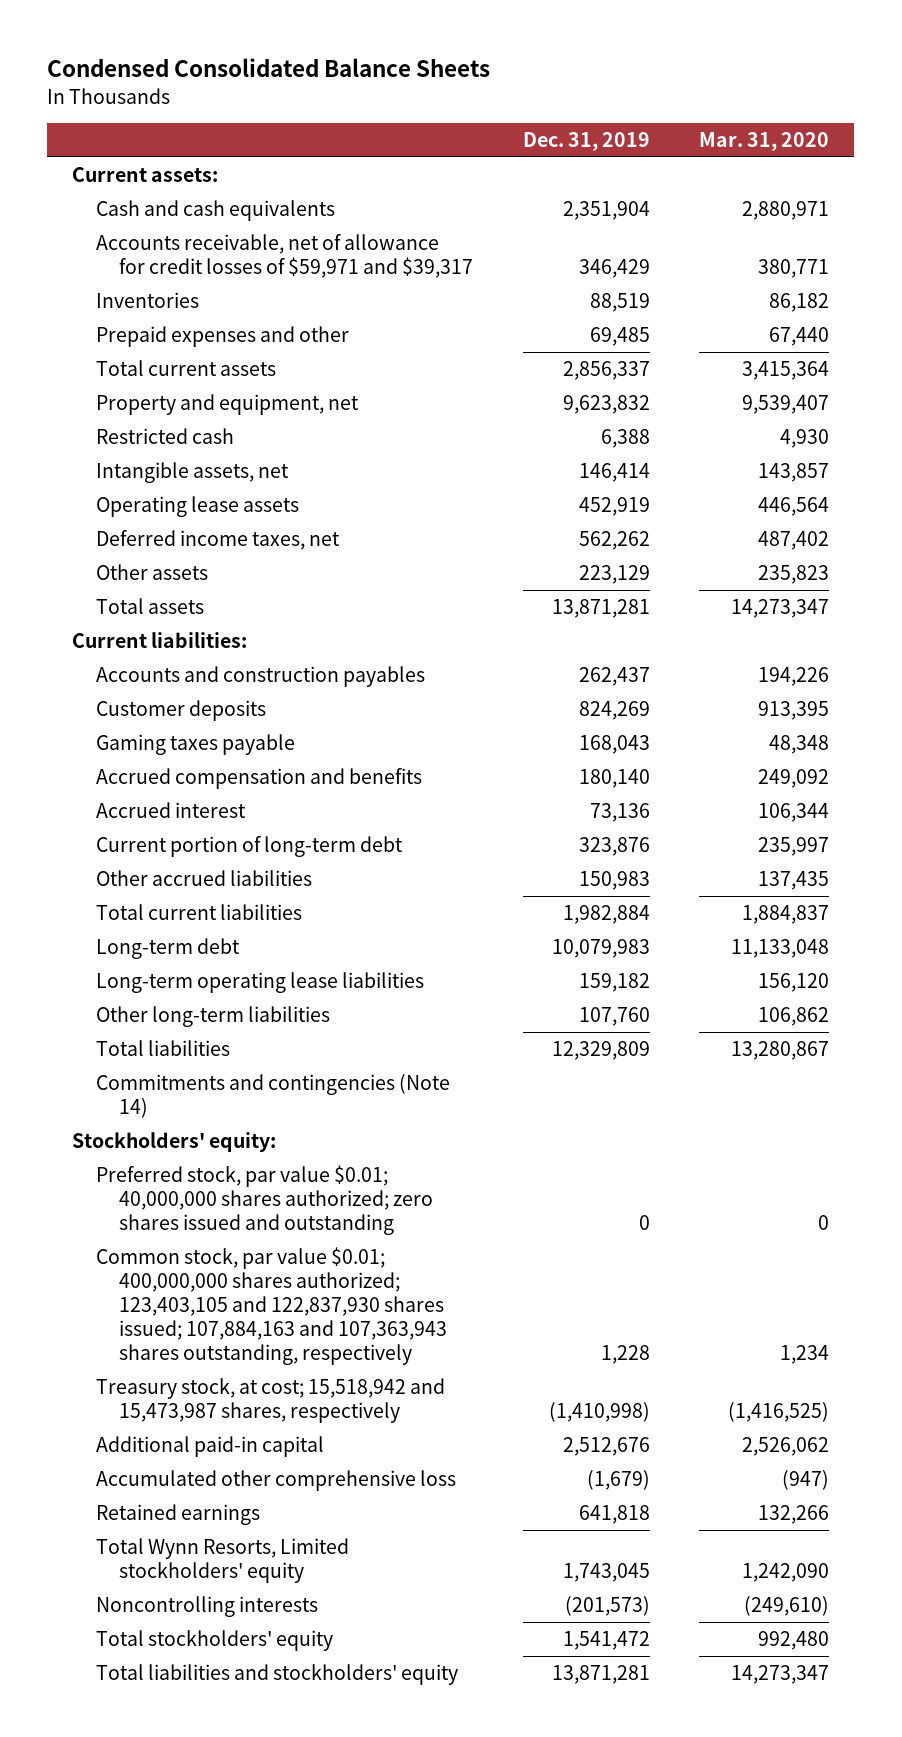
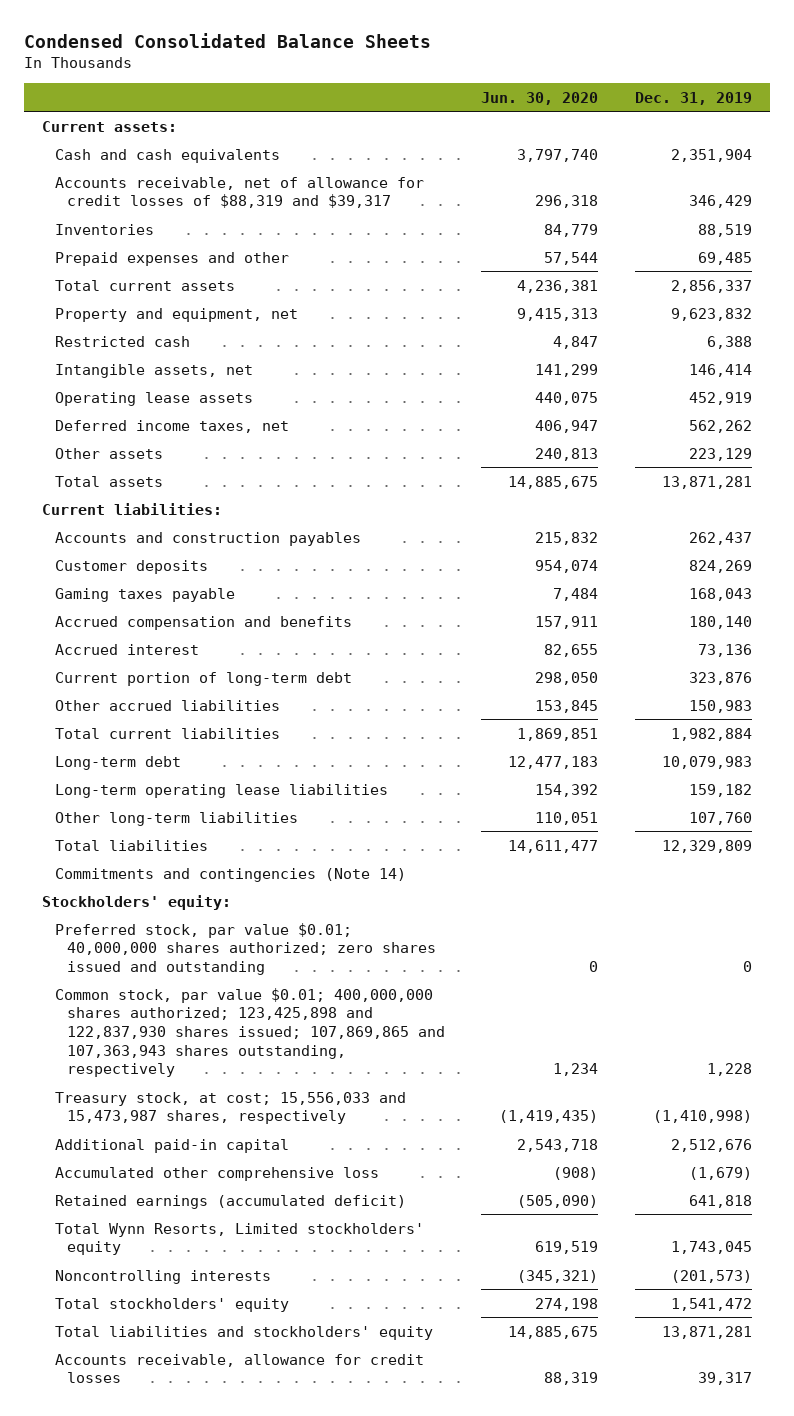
- | Dec. 31, 2019 | Mar. 31, 2020
+ | Jun. 30, 2020 | Dec. 31, 2019
- Accounts receivable, net of allowance for credit losses of $59,971 and $39,317 | 346,429 | 380,771
+ Accounts receivable, net of allowance for credit losses of $88,319 and $39,317 | 296,318 | 346,429
- Common stock, par value $0.01; 400,000,000 shares authorized; 123,403,105 and 122,837,930 shares issued; 107,884,163 and 107,363,943 shares outstanding, respectively | 1,228 | 1,234
- Treasury stock, at cost; 15,518,942 and 15,473,987 shares, respectively | (1,410,998) | (1,416,525)
+ Common stock, par value $0.01; 400,000,000 shares authorized; 123,425,898 and 122,837,930 shares issued; 107,869,865 and 107,363,943 shares outstanding, respectively | 1,234 | 1,228
+ Treasury stock, at cost; 15,556,033 and 15,473,987 shares, respectively | (1,419,435) | (1,410,998)
- Retained earnings | 641,818 | 132,266
+ Retained earnings (accumulated deficit) | (505,090) | 641,818
+ Accounts receivable, allowance for credit losses | 88,319 | 39,317

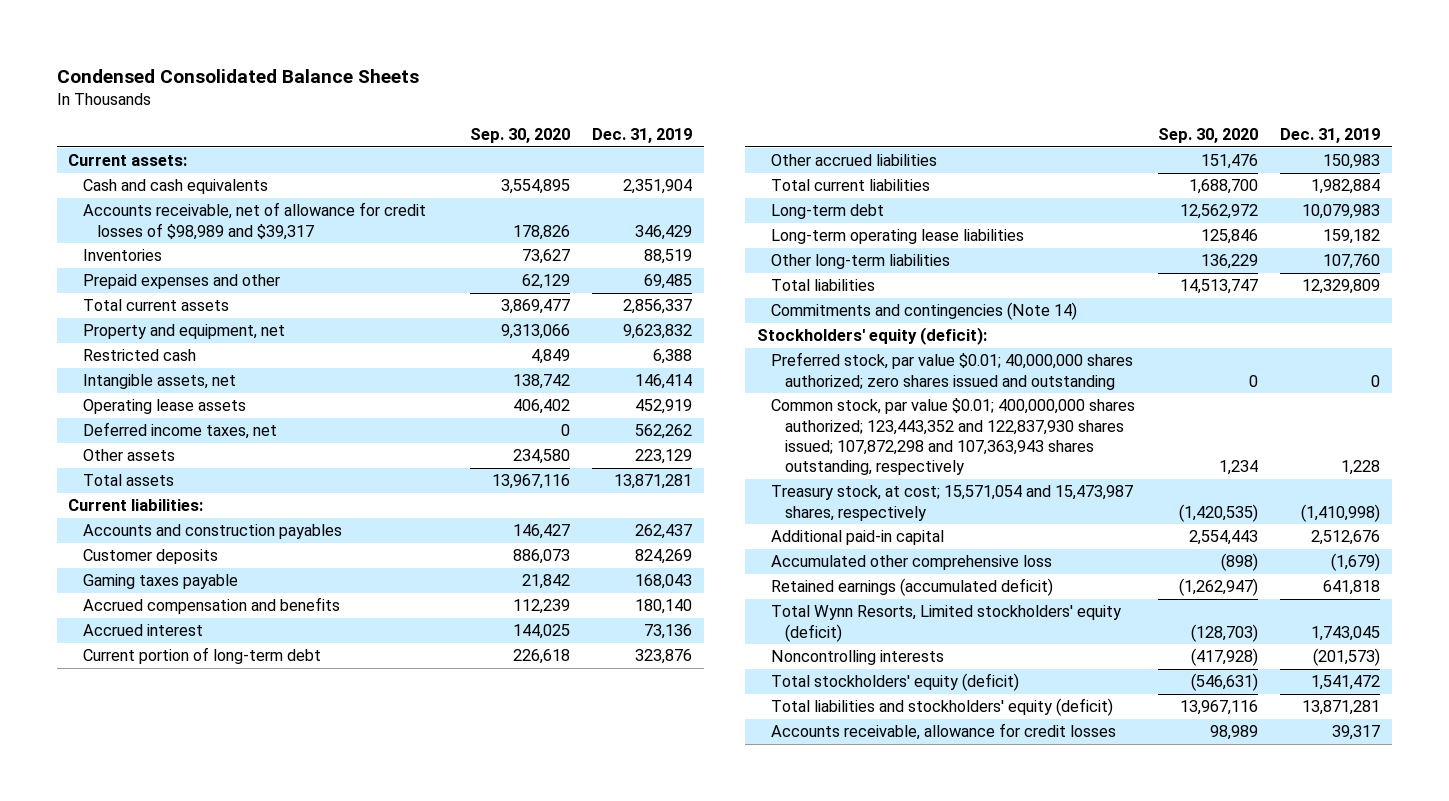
- | Jun. 30, 2020 | Dec. 31, 2019
+ | Sep. 30, 2020 | Dec. 31, 2019
- Accounts receivable, net of allowance for credit losses of $88,319 and $39,317 | 296,318 | 346,429
+ Accounts receivable, net of allowance for credit losses of $98,989 and $39,317 | 178,826 | 346,429
- Stockholders' equity:
+ Stockholders' equity (deficit):
- Common stock, par value $0.01; 400,000,000 shares authorized; 123,425,898 and 122,837,930 shares issued; 107,869,865 and 107,363,943 shares outstanding, respectively | 1,234 | 1,228
- Treasury stock, at cost; 15,556,033 and 15,473,987 shares, respectively | (1,419,435) | (1,410,998)
+ Common stock, par value $0.01; 400,000,000 shares authorized; 123,443,352 and 122,837,930 shares issued; 107,872,298 and 107,363,943 shares outstanding, respectively | 1,234 | 1,228
+ Treasury stock, at cost; 15,571,054 and 15,473,987 shares, respectively | (1,420,535) | (1,410,998)
- Total Wynn Resorts, Limited stockholders' equity | 619,519 | 1,743,045
+ Total Wynn Resorts, Limited stockholders' equity (deficit) | (128,703) | 1,743,045
- Total stockholders' equity | 274,198 | 1,541,472
- Total liabilities and stockholders' equity | 14,885,675 | 13,871,281
+ Total stockholders' equity (deficit) | (546,631) | 1,541,472
+ Total liabilities and stockholders' equity (deficit) | 13,967,116 | 13,871,281

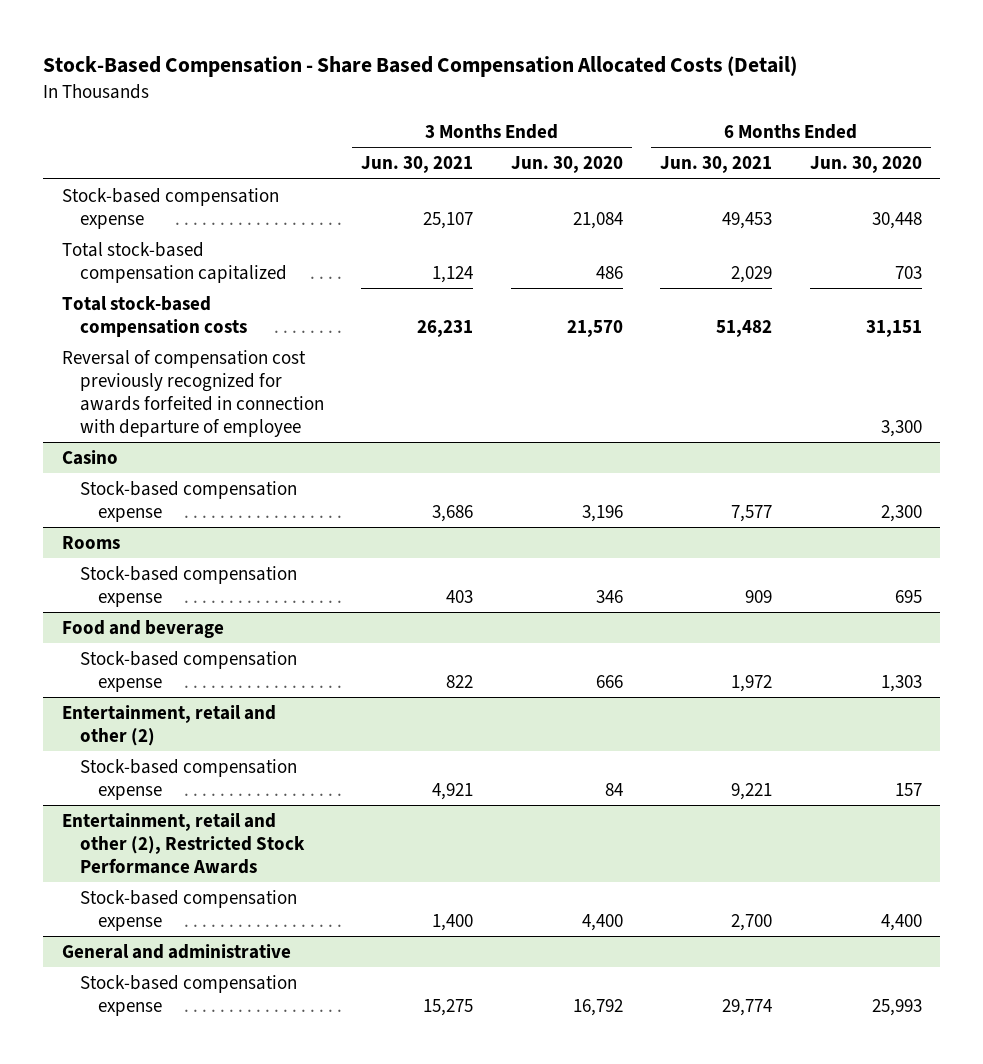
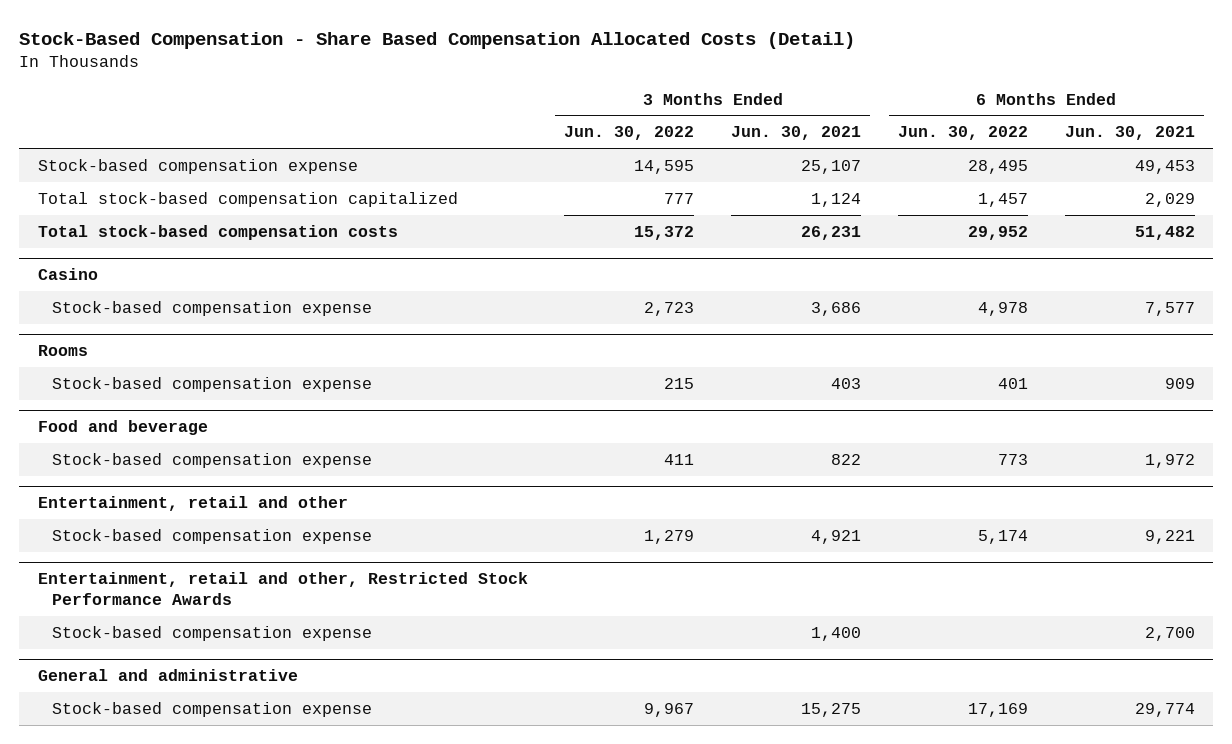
- | 3 Months Ended Jun. 30, 2021 | 3 Months Ended Jun. 30, 2020 | 6 Months Ended Jun. 30, 2021 | 6 Months Ended Jun. 30, 2020
+ | 3 Months Ended Jun. 30, 2022 | 3 Months Ended Jun. 30, 2021 | 6 Months Ended Jun. 30, 2022 | 6 Months Ended Jun. 30, 2021
- Reversal of compensation cost previously recognized for awards forfeited in connection with departure of employee | | | | 3,300
- Entertainment, retail and other (2)
+ Entertainment, retail and other
- Entertainment, retail and other (2), Restricted Stock Performance Awards
+ Entertainment, retail and other, Restricted Stock Performance Awards

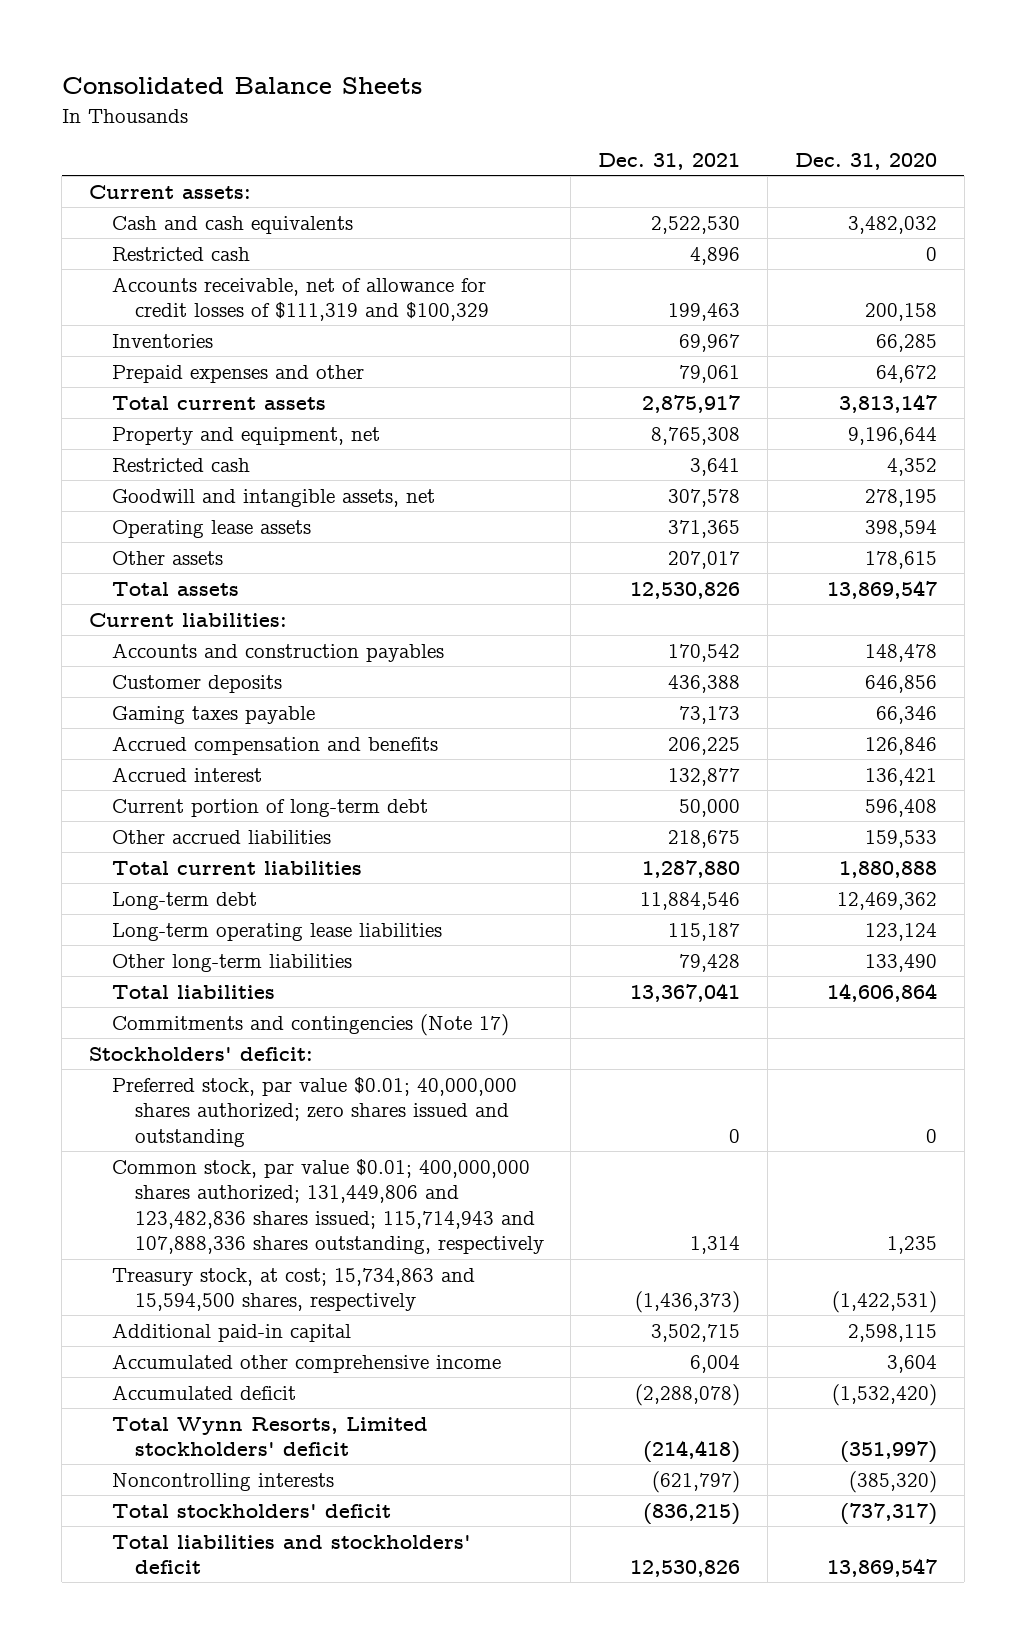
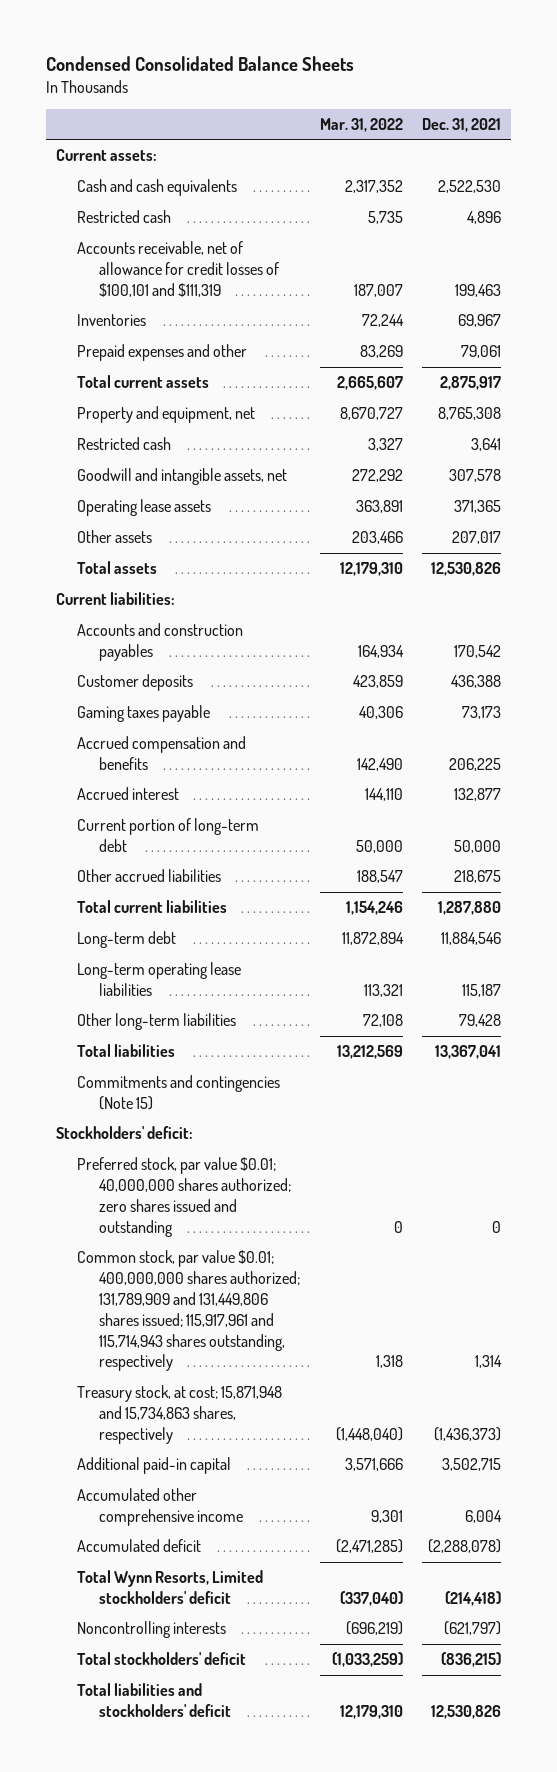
- Consolidated Balance Sheets
+ Condensed Consolidated Balance Sheets
- | Dec. 31, 2021 | Dec. 31, 2020
+ | Mar. 31, 2022 | Dec. 31, 2021
- Accounts receivable, net of allowance for credit losses of $111,319 and $100,329 | 199,463 | 200,158
+ Accounts receivable, net of allowance for credit losses of $100,101 and $111,319 | 187,007 | 199,463
- Commitments and contingencies (Note 17)
+ Commitments and contingencies (Note 15)
- Common stock, par value $0.01; 400,000,000 shares authorized; 131,449,806 and 123,482,836 shares issued; 115,714,943 and 107,888,336 shares outstanding, respectively | 1,314 | 1,235
- Treasury stock, at cost; 15,734,863 and 15,594,500 shares, respectively | (1,436,373) | (1,422,531)
+ Common stock, par value $0.01; 400,000,000 shares authorized; 131,789,909 and 131,449,806 shares issued; 115,917,961 and 115,714,943 shares outstanding, respectively | 1,318 | 1,314
+ Treasury stock, at cost; 15,871,948 and 15,734,863 shares, respectively | (1,448,040) | (1,436,373)

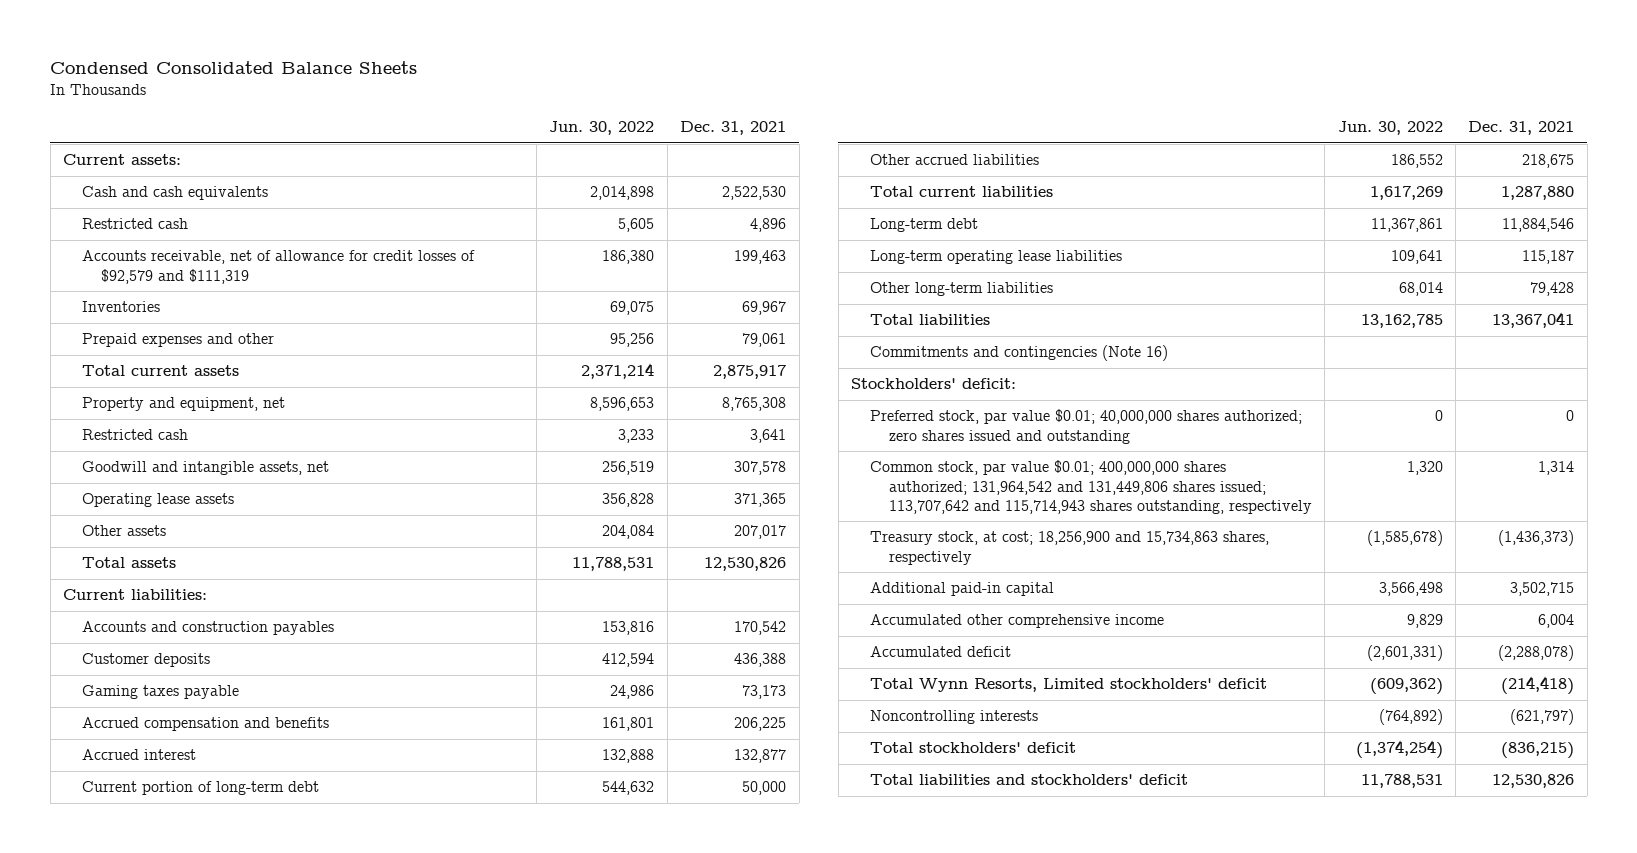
- | Mar. 31, 2022 | Dec. 31, 2021
+ | Jun. 30, 2022 | Dec. 31, 2021
- Accounts receivable, net of allowance for credit losses of $100,101 and $111,319 | 187,007 | 199,463
+ Accounts receivable, net of allowance for credit losses of $92,579 and $111,319 | 186,380 | 199,463
- Commitments and contingencies (Note 15)
+ Commitments and contingencies (Note 16)
- Common stock, par value $0.01; 400,000,000 shares authorized; 131,789,909 and 131,449,806 shares issued; 115,917,961 and 115,714,943 shares outstanding, respectively | 1,318 | 1,314
- Treasury stock, at cost; 15,871,948 and 15,734,863 shares, respectively | (1,448,040) | (1,436,373)
+ Common stock, par value $0.01; 400,000,000 shares authorized; 131,964,542 and 131,449,806 shares issued; 113,707,642 and 115,714,943 shares outstanding, respectively | 1,320 | 1,314
+ Treasury stock, at cost; 18,256,900 and 15,734,863 shares, respectively | (1,585,678) | (1,436,373)

